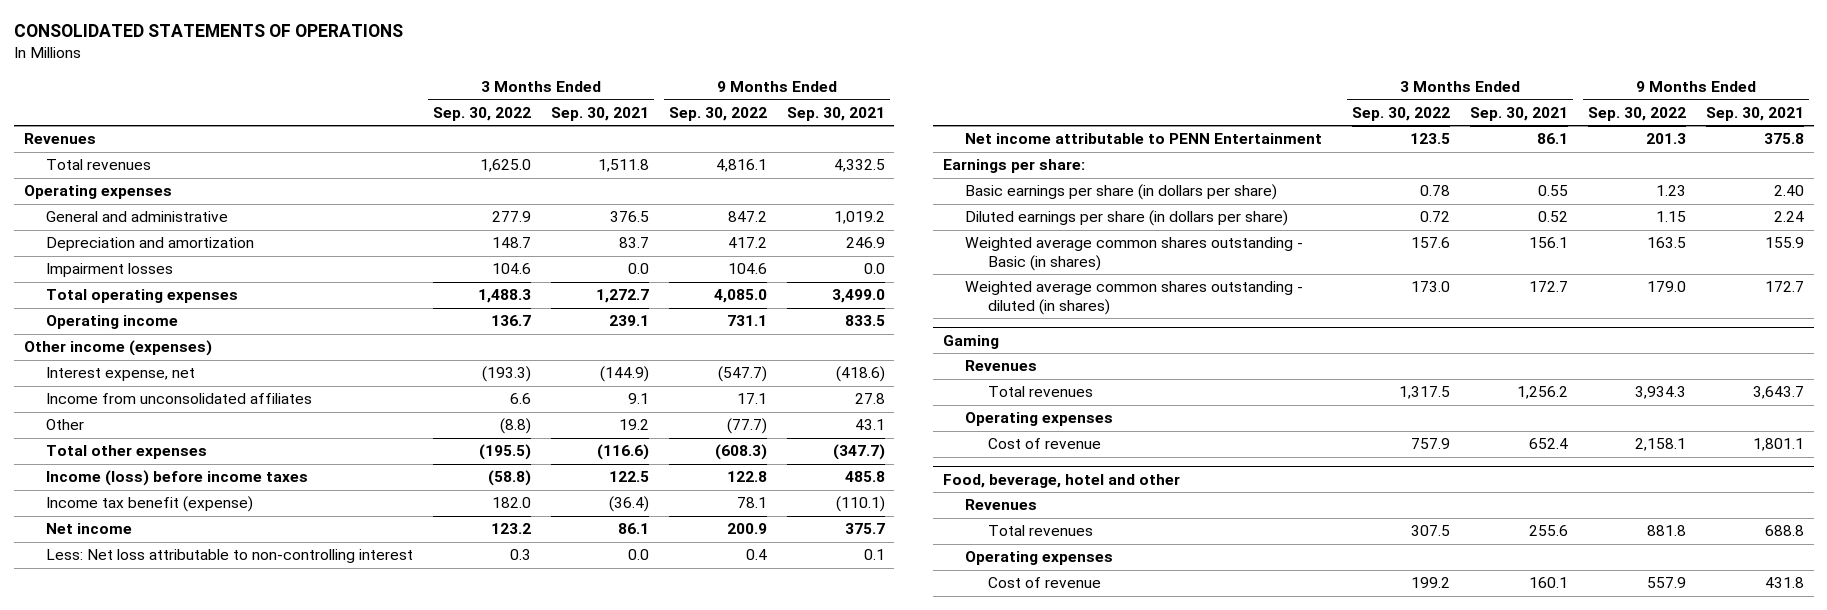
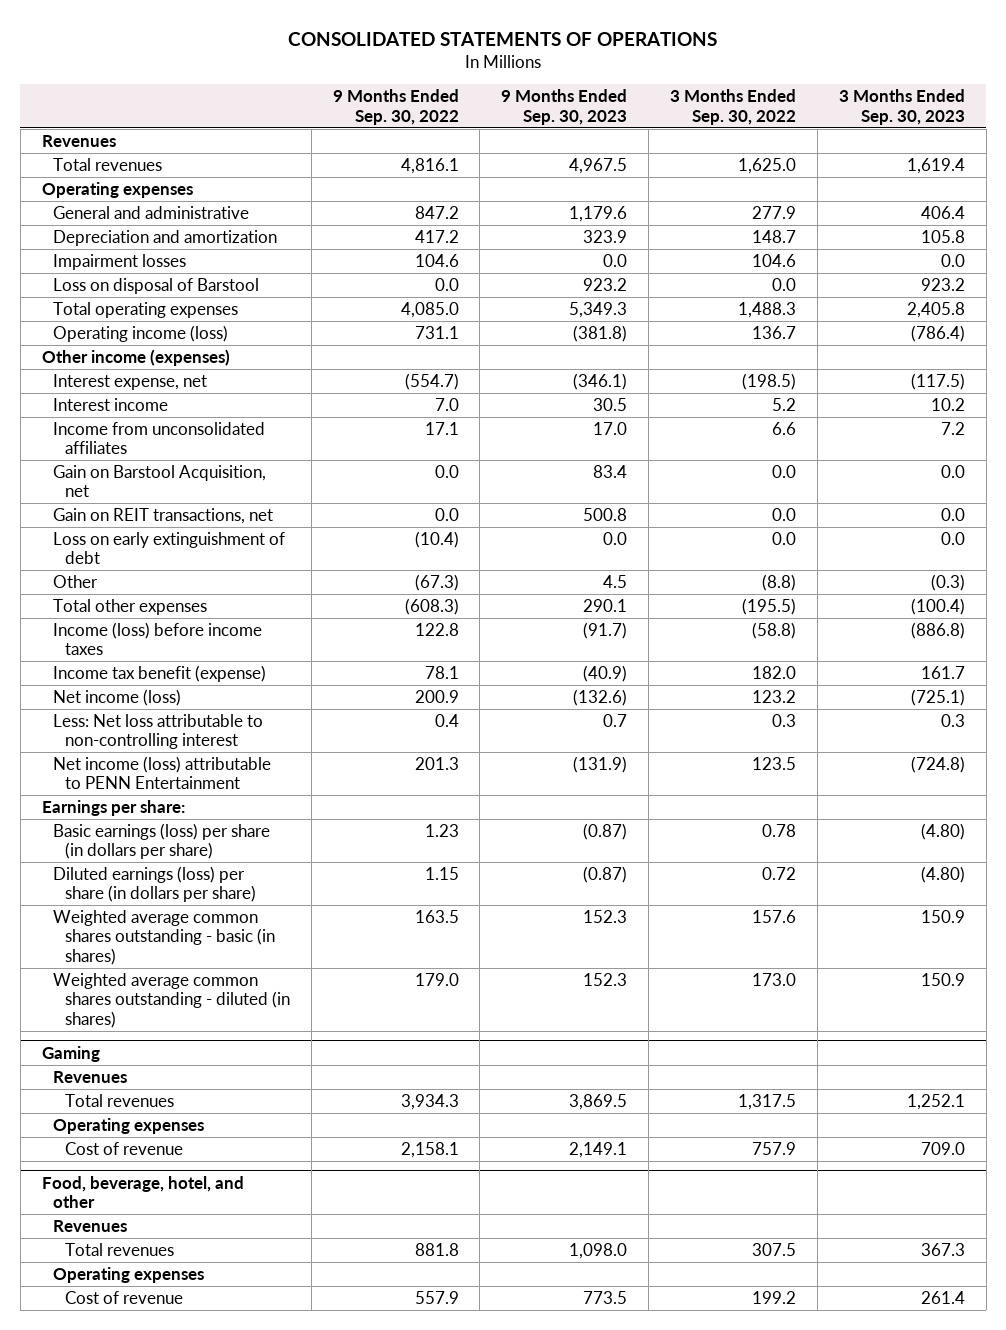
- | 3 Months Ended Sep. 30, 2022 | 3 Months Ended Sep. 30, 2021 | 9 Months Ended Sep. 30, 2022 | 9 Months Ended Sep. 30, 2021
+ | 9 Months Ended Sep. 30, 2022 | 9 Months Ended Sep. 30, 2023 | 3 Months Ended Sep. 30, 2022 | 3 Months Ended Sep. 30, 2023
+ Loss on disposal of Barstool | 0.0 | 923.2 | 0.0 | 923.2
- Operating income | 136.7 | 239.1 | 731.1 | 833.5
+ Operating income (loss) | 731.1 | (381.8) | 136.7 | (786.4)
- Interest expense, net | (193.3) | (144.9) | (547.7) | (418.6)
+ Interest expense, net | (554.7) | (346.1) | (198.5) | (117.5)
+ Interest income | 7.0 | 30.5 | 5.2 | 10.2
- Other | (8.8) | 19.2 | (77.7) | 43.1
+ Gain on Barstool Acquisition, net | 0.0 | 83.4 | 0.0 | 0.0
+ Gain on REIT transactions, net | 0.0 | 500.8 | 0.0 | 0.0
+ Loss on early extinguishment of debt | (10.4) | 0.0 | 0.0 | 0.0
+ Other | (67.3) | 4.5 | (8.8) | (0.3)
- Net income | 123.2 | 86.1 | 200.9 | 375.7
+ Net income (loss) | 200.9 | (132.6) | 123.2 | (725.1)
- Net income attributable to PENN Entertainment | 123.5 | 86.1 | 201.3 | 375.8
+ Net income (loss) attributable to PENN Entertainment | 201.3 | (131.9) | 123.5 | (724.8)
- Basic earnings per share (in dollars per share) | 0.78 | 0.55 | 1.23 | 2.40
- Diluted earnings per share (in dollars per share) | 0.72 | 0.52 | 1.15 | 2.24
- Weighted average common shares outstanding - Basic (in shares) | 157.6 | 156.1 | 163.5 | 155.9
+ Basic earnings (loss) per share (in dollars per share) | 1.23 | (0.87) | 0.78 | (4.80)
+ Diluted earnings (loss) per share (in dollars per share) | 1.15 | (0.87) | 0.72 | (4.80)
+ Weighted average common shares outstanding - basic (in shares) | 163.5 | 152.3 | 157.6 | 150.9
- Food, beverage, hotel and other
+ Food, beverage, hotel, and other

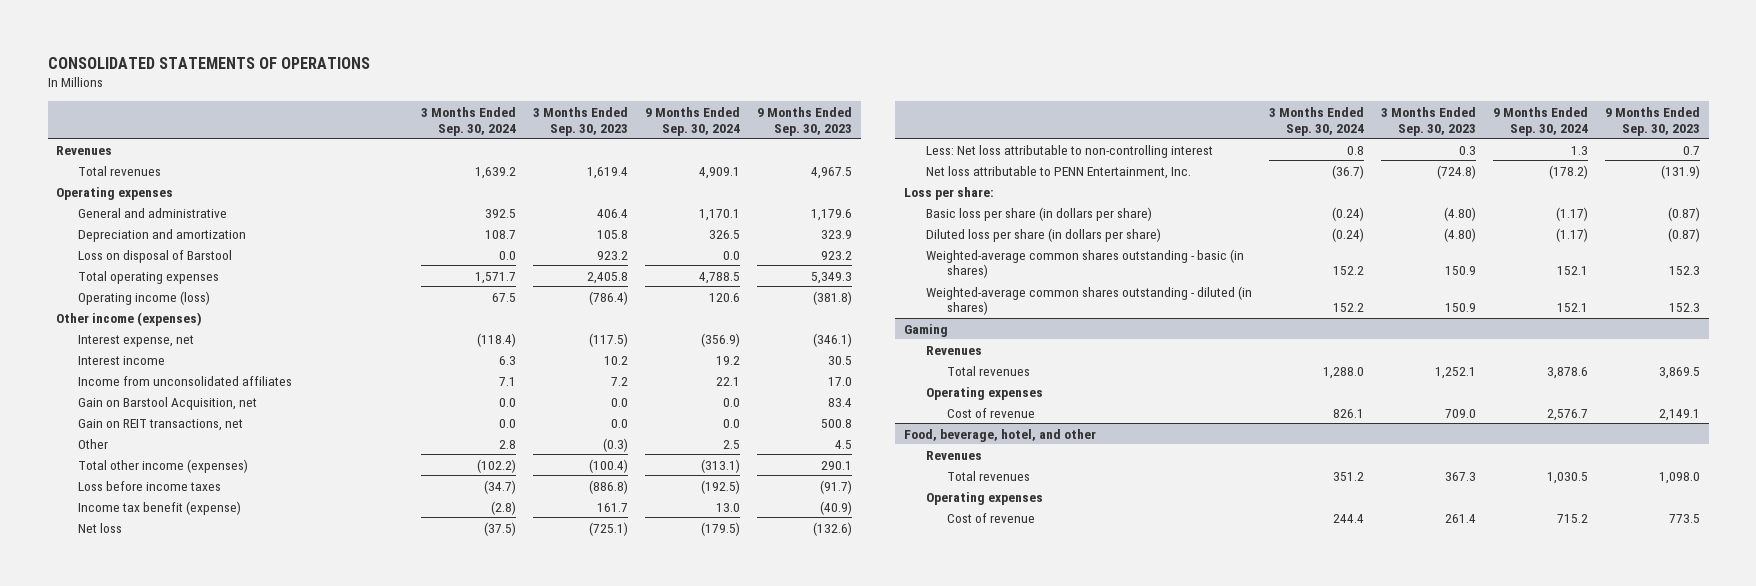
- | 9 Months Ended Sep. 30, 2022 | 9 Months Ended Sep. 30, 2023 | 3 Months Ended Sep. 30, 2022 | 3 Months Ended Sep. 30, 2023
+ | 3 Months Ended Sep. 30, 2024 | 3 Months Ended Sep. 30, 2023 | 9 Months Ended Sep. 30, 2024 | 9 Months Ended Sep. 30, 2023
- Impairment losses | 104.6 | 0.0 | 104.6 | 0.0
- Loss on early extinguishment of debt | (10.4) | 0.0 | 0.0 | 0.0
- Total other expenses | (608.3) | 290.1 | (195.5) | (100.4)
- Income (loss) before income taxes | 122.8 | (91.7) | (58.8) | (886.8)
+ Total other income (expenses) | (102.2) | (100.4) | (313.1) | 290.1
+ Loss before income taxes | (34.7) | (886.8) | (192.5) | (91.7)
- Net income (loss) | 200.9 | (132.6) | 123.2 | (725.1)
+ Net loss | (37.5) | (725.1) | (179.5) | (132.6)
- Net income (loss) attributable to PENN Entertainment | 201.3 | (131.9) | 123.5 | (724.8)
- Earnings per share:
- Basic earnings (loss) per share (in dollars per share) | 1.23 | (0.87) | 0.78 | (4.80)
- Diluted earnings (loss) per share (in dollars per share) | 1.15 | (0.87) | 0.72 | (4.80)
- Weighted average common shares outstanding - basic (in shares) | 163.5 | 152.3 | 157.6 | 150.9
- Weighted average common shares outstanding - diluted (in shares) | 179.0 | 152.3 | 173.0 | 150.9
+ Net loss attributable to PENN Entertainment, Inc. | (36.7) | (724.8) | (178.2) | (131.9)
+ Loss per share:
+ Basic loss per share (in dollars per share) | (0.24) | (4.80) | (1.17) | (0.87)
+ Diluted loss per share (in dollars per share) | (0.24) | (4.80) | (1.17) | (0.87)
+ Weighted-average common shares outstanding - basic (in shares) | 152.2 | 150.9 | 152.1 | 152.3
+ Weighted-average common shares outstanding - diluted (in shares) | 152.2 | 150.9 | 152.1 | 152.3

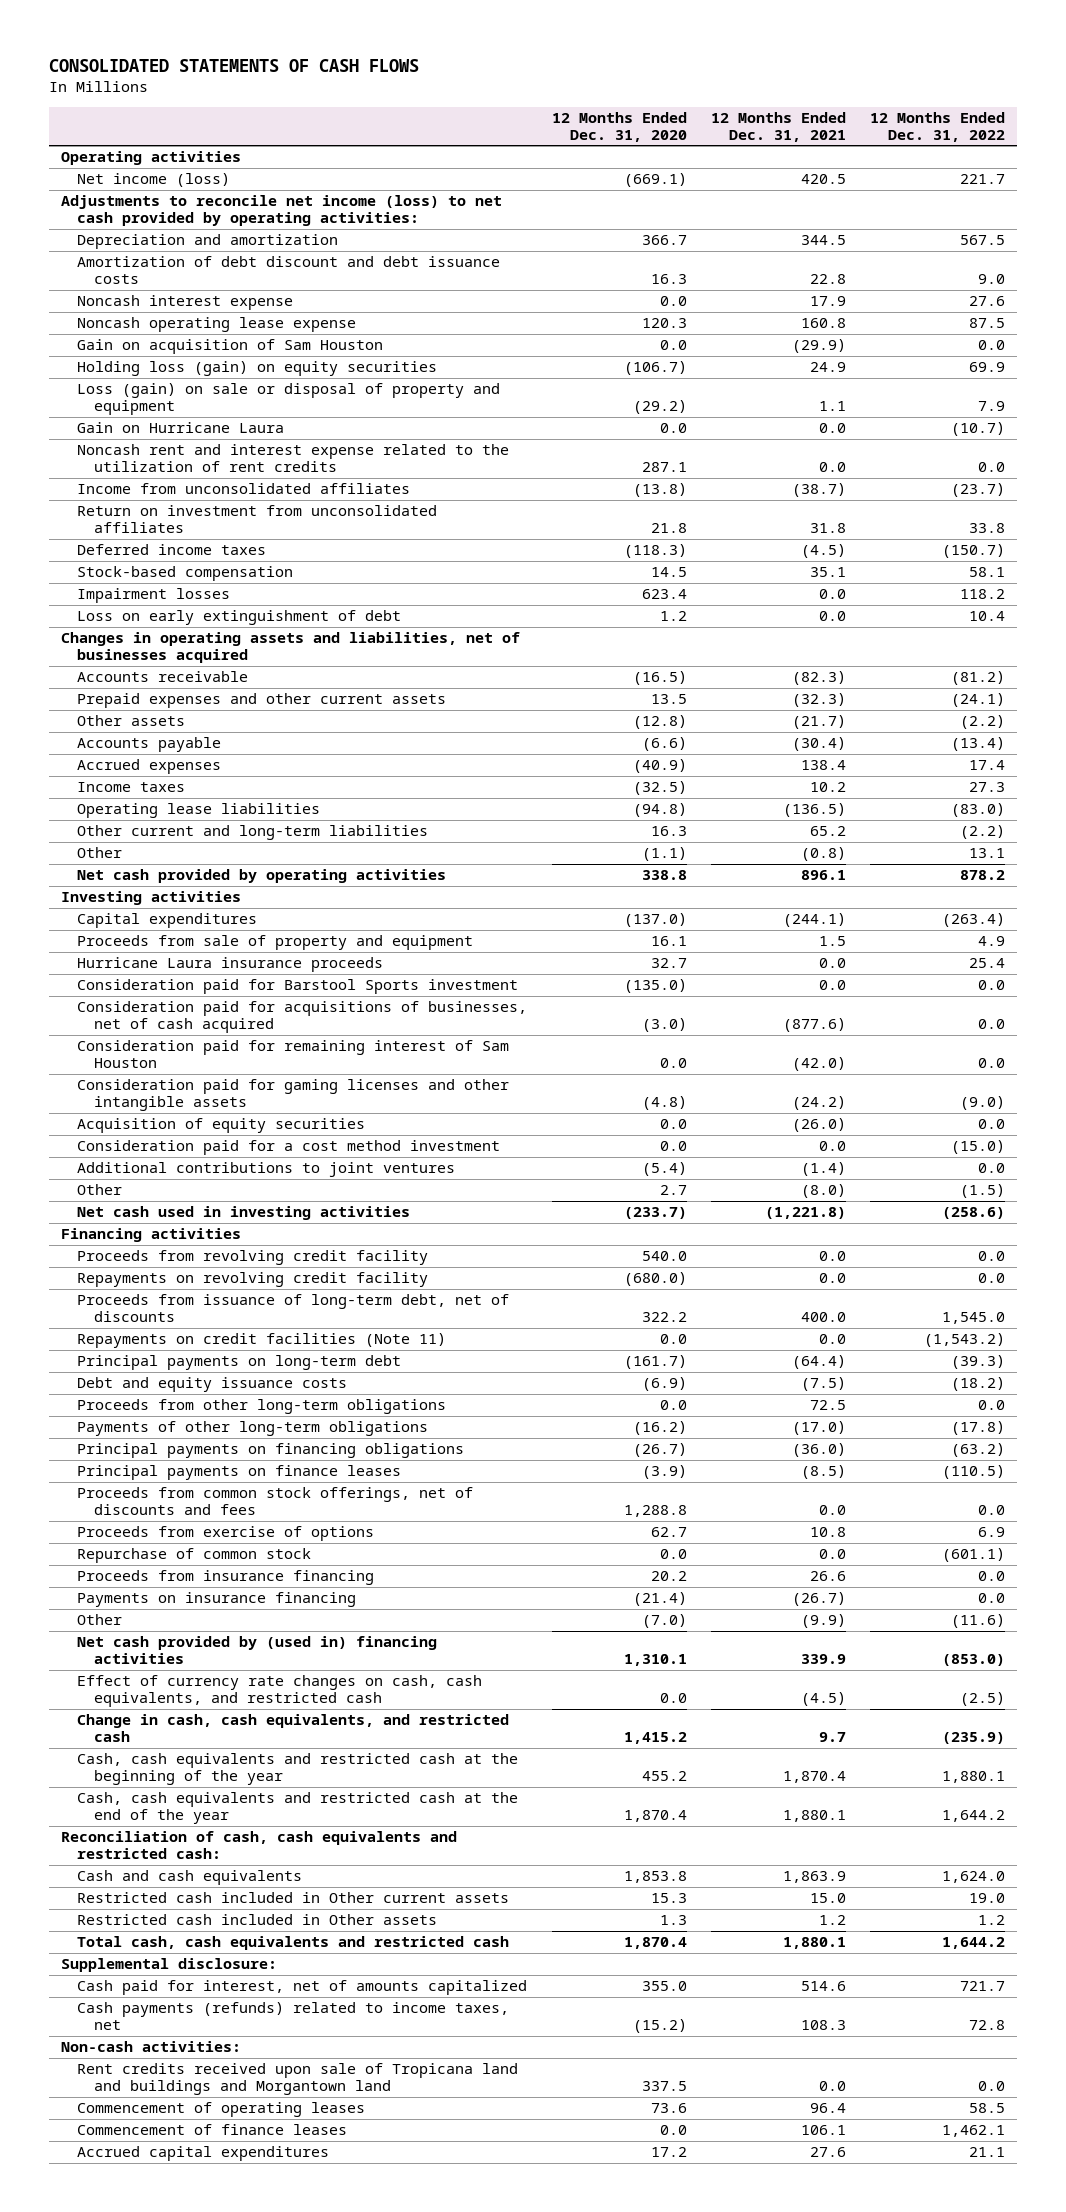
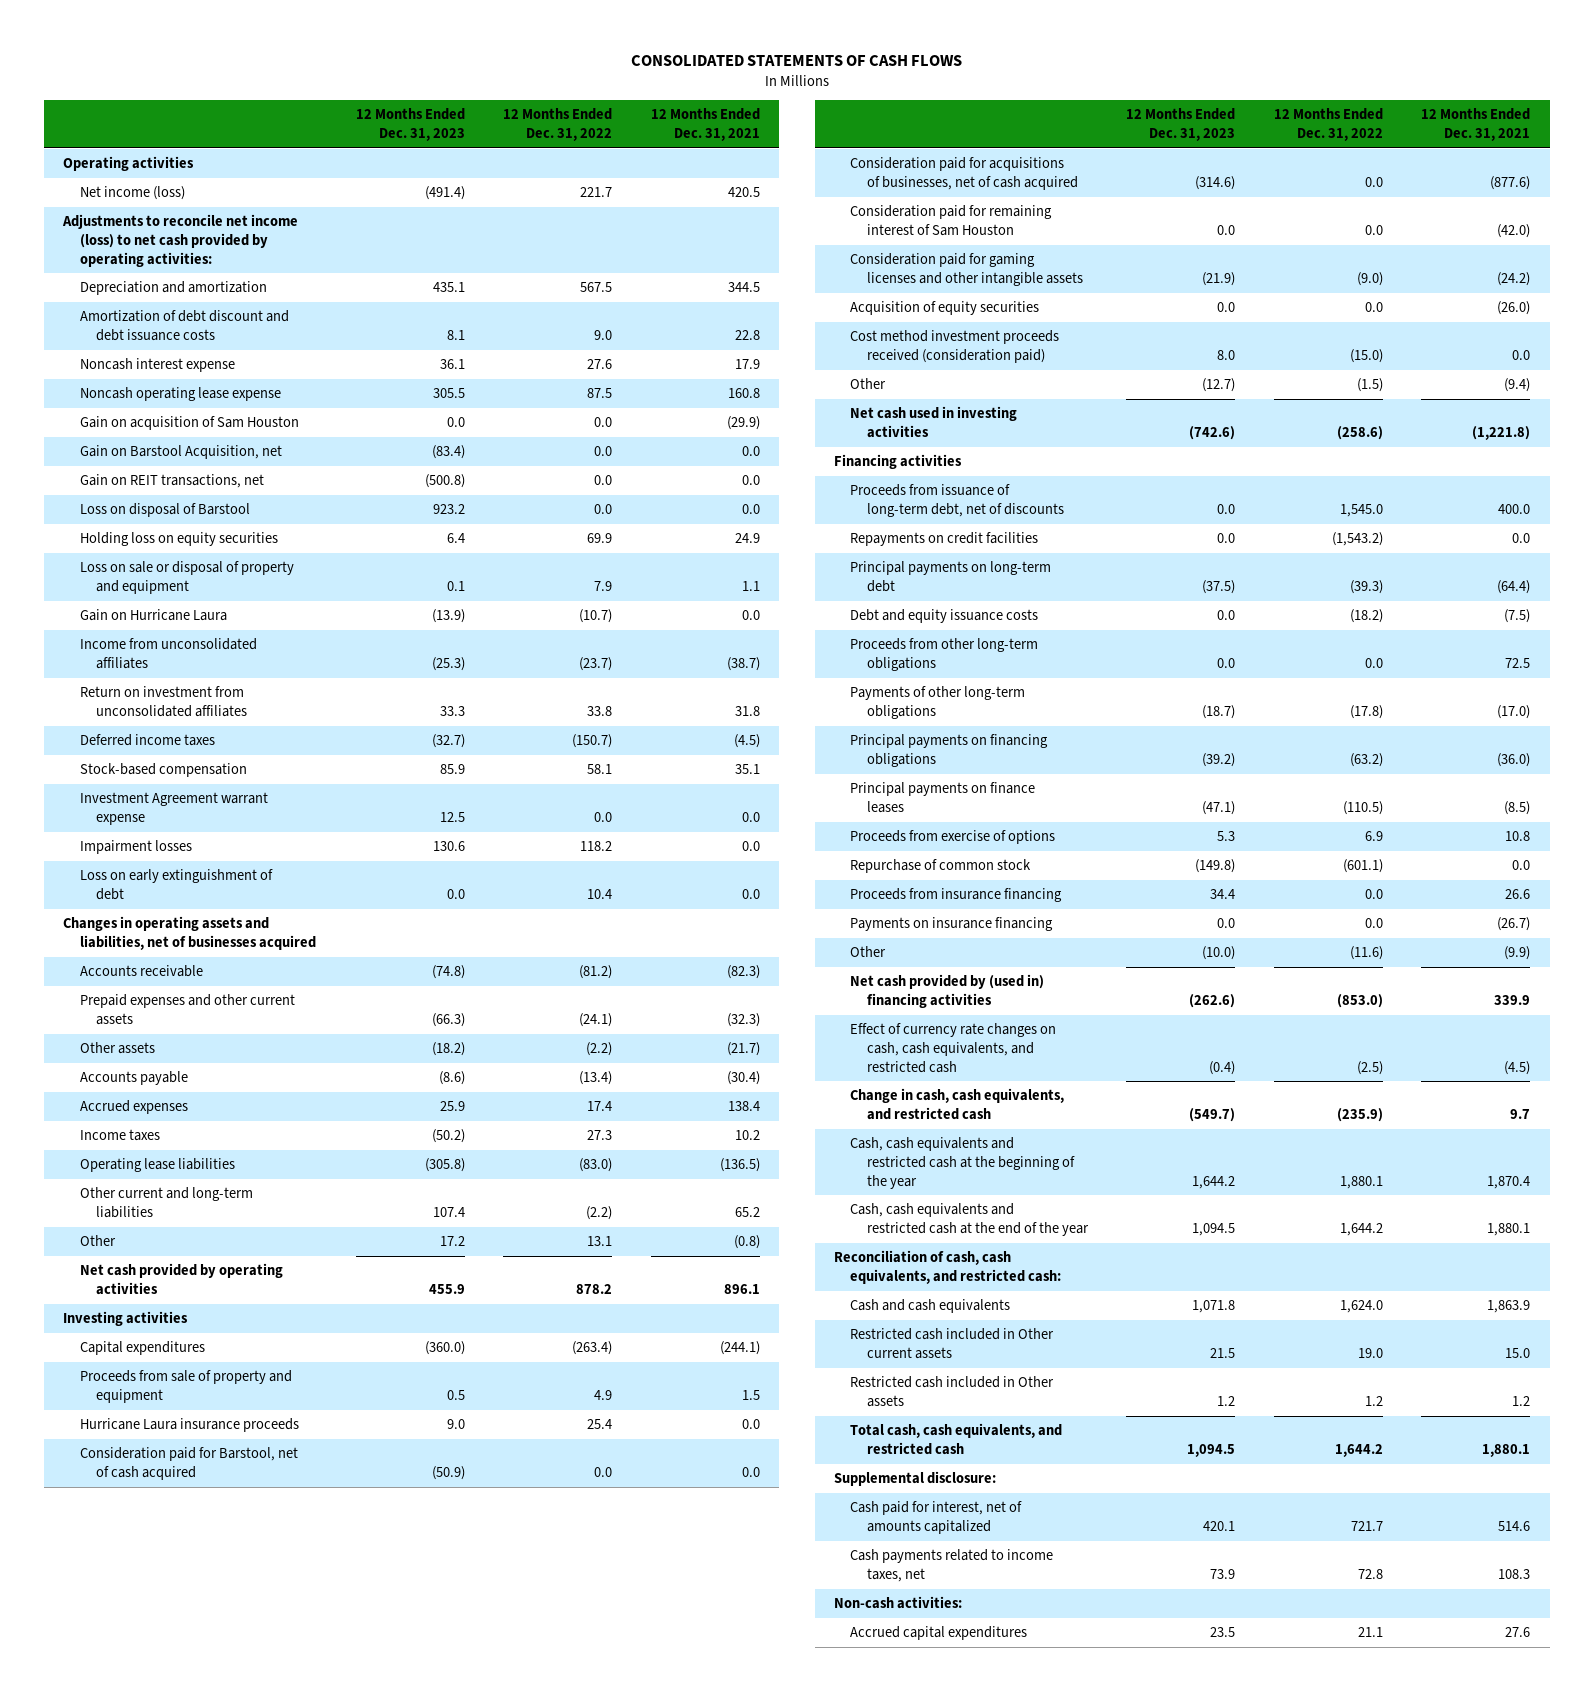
- | 12 Months Ended Dec. 31, 2020 | 12 Months Ended Dec. 31, 2021 | 12 Months Ended Dec. 31, 2022
+ | 12 Months Ended Dec. 31, 2023 | 12 Months Ended Dec. 31, 2022 | 12 Months Ended Dec. 31, 2021
- Holding loss (gain) on equity securities | (106.7) | 24.9 | 69.9
- Loss (gain) on sale or disposal of property and equipment | (29.2) | 1.1 | 7.9
+ Gain on Barstool Acquisition, net | (83.4) | 0.0 | 0.0
+ Gain on REIT transactions, net | (500.8) | 0.0 | 0.0
+ Loss on disposal of Barstool | 923.2 | 0.0 | 0.0
+ Holding loss on equity securities | 6.4 | 69.9 | 24.9
+ Loss on sale or disposal of property and equipment | 0.1 | 7.9 | 1.1
- Noncash rent and interest expense related to the utilization of rent credits | 287.1 | 0.0 | 0.0
+ Investment Agreement warrant expense | 12.5 | 0.0 | 0.0
- Consideration paid for Barstool Sports investment | (135.0) | 0.0 | 0.0
+ Consideration paid for Barstool, net of cash acquired | (50.9) | 0.0 | 0.0
- Consideration paid for a cost method investment | 0.0 | 0.0 | (15.0)
- Additional contributions to joint ventures | (5.4) | (1.4) | 0.0
- Other | 2.7 | (8.0) | (1.5)
+ Cost method investment proceeds received (consideration paid) | 8.0 | (15.0) | 0.0
+ Other | (12.7) | (1.5) | (9.4)
- Proceeds from revolving credit facility | 540.0 | 0.0 | 0.0
- Repayments on revolving credit facility | (680.0) | 0.0 | 0.0
- Repayments on credit facilities (Note 11) | 0.0 | 0.0 | (1,543.2)
+ Repayments on credit facilities | 0.0 | (1,543.2) | 0.0
- Proceeds from common stock offerings, net of discounts and fees | 1,288.8 | 0.0 | 0.0
- Reconciliation of cash, cash equivalents and restricted cash:
+ Reconciliation of cash, cash equivalents, and restricted cash:
- Total cash, cash equivalents and restricted cash | 1,870.4 | 1,880.1 | 1,644.2
+ Total cash, cash equivalents, and restricted cash | 1,094.5 | 1,644.2 | 1,880.1
- Cash payments (refunds) related to income taxes, net | (15.2) | 108.3 | 72.8
+ Cash payments related to income taxes, net | 73.9 | 72.8 | 108.3
- Rent credits received upon sale of Tropicana land and buildings and Morgantown land | 337.5 | 0.0 | 0.0
- Commencement of operating leases | 73.6 | 96.4 | 58.5
- Commencement of finance leases | 0.0 | 106.1 | 1,462.1

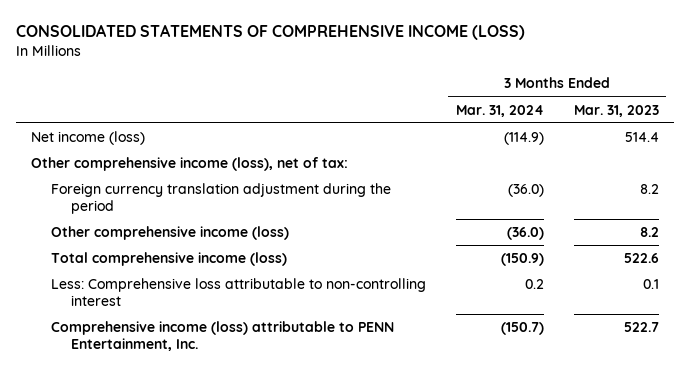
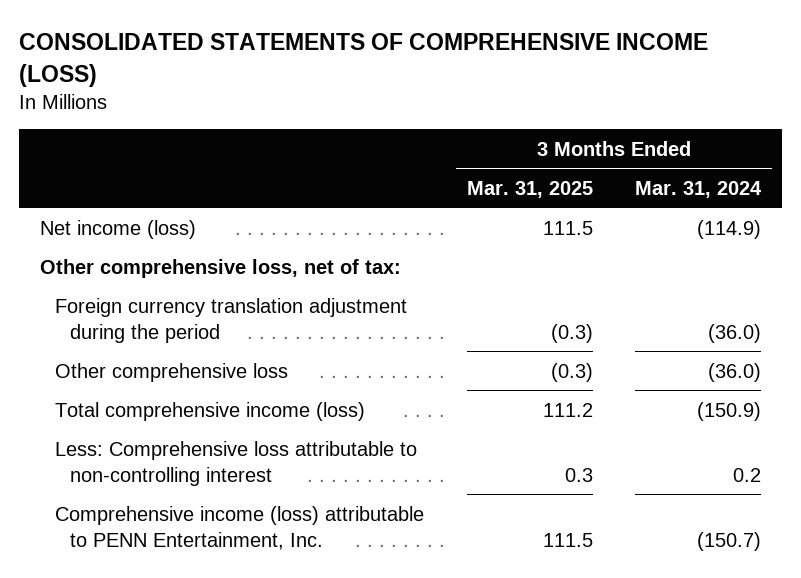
- | 3 Months Ended Mar. 31, 2024 | 3 Months Ended Mar. 31, 2023
+ | 3 Months Ended Mar. 31, 2025 | 3 Months Ended Mar. 31, 2024
- Other comprehensive income (loss), net of tax:
+ Other comprehensive loss, net of tax:
- Other comprehensive income (loss) | (36.0) | 8.2
+ Other comprehensive loss | (0.3) | (36.0)

